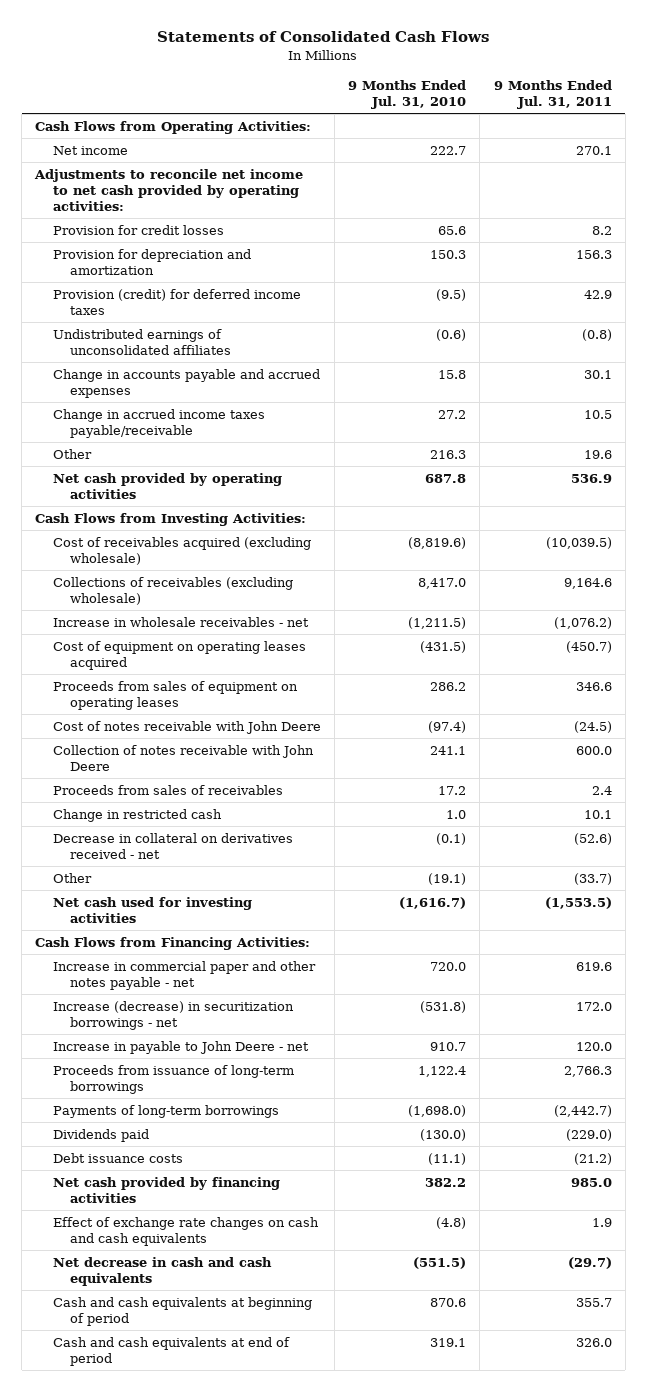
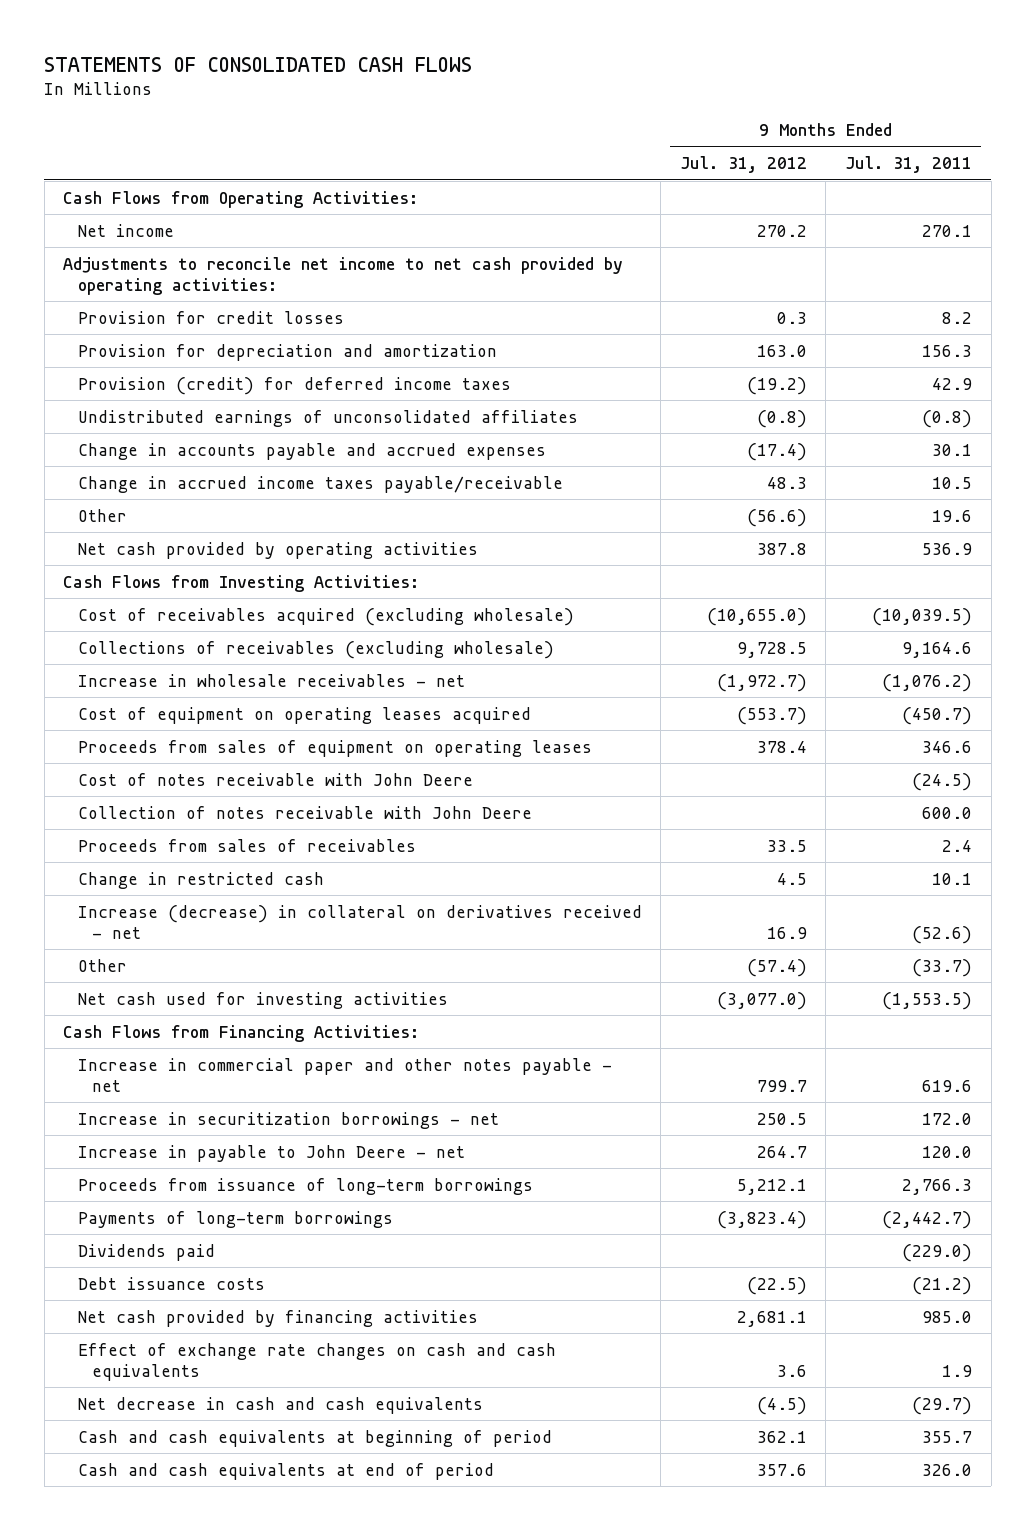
- Statements of Consolidated Cash Flows
+ STATEMENTS OF CONSOLIDATED CASH FLOWS
- | 9 Months Ended Jul. 31, 2010 | 9 Months Ended Jul. 31, 2011
+ | 9 Months Ended Jul. 31, 2012 | 9 Months Ended Jul. 31, 2011
- Decrease in collateral on derivatives received - net | (0.1) | (52.6)
+ Increase (decrease) in collateral on derivatives received - net | 16.9 | (52.6)
- Increase (decrease) in securitization borrowings - net | (531.8) | 172.0
+ Increase in securitization borrowings - net | 250.5 | 172.0

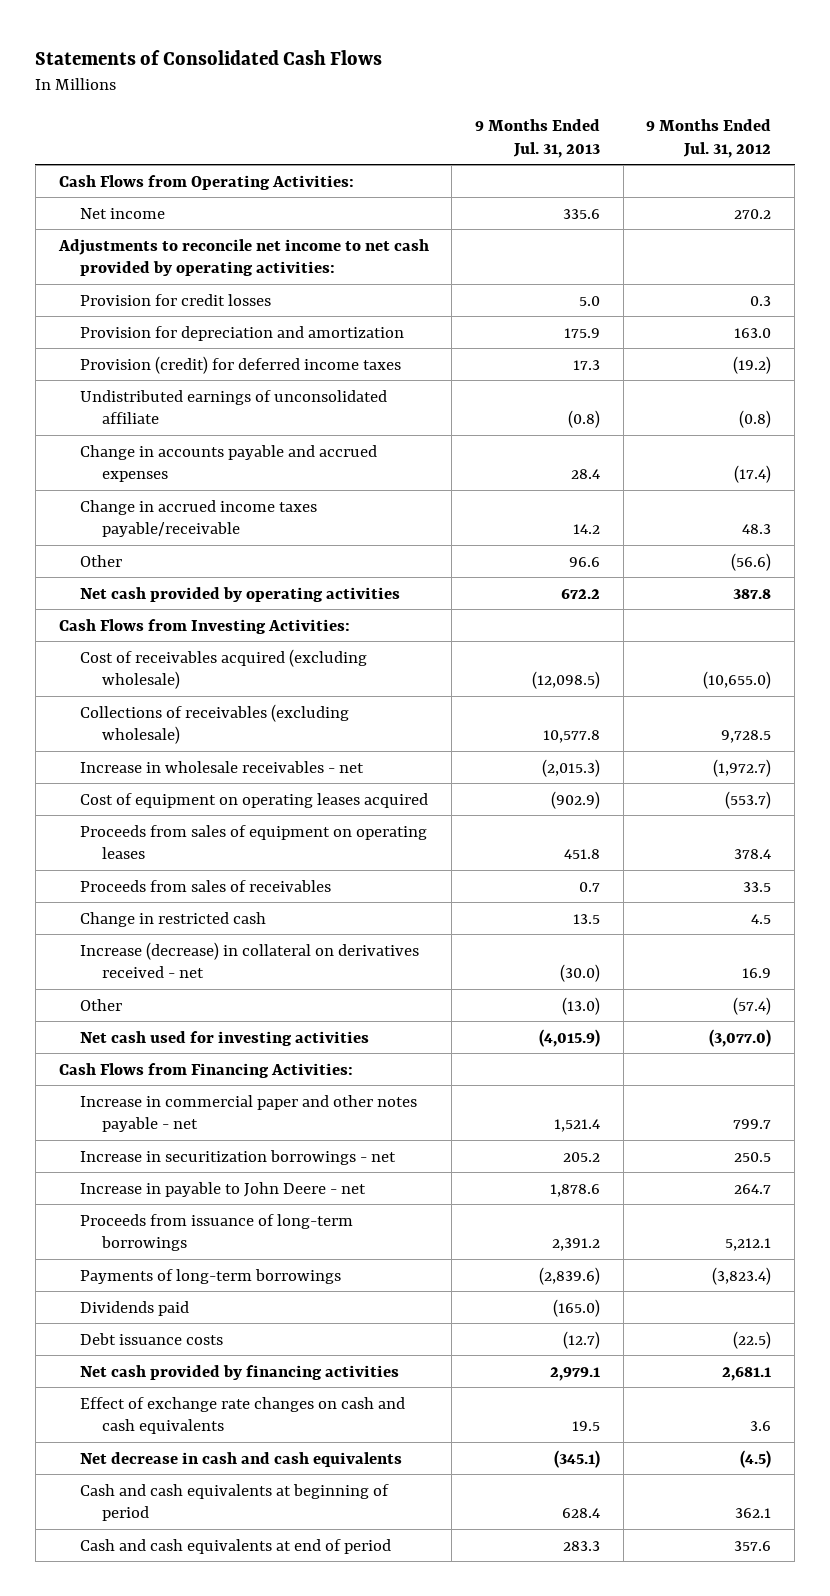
- STATEMENTS OF CONSOLIDATED CASH FLOWS
+ Statements of Consolidated Cash Flows
- | 9 Months Ended Jul. 31, 2012 | 9 Months Ended Jul. 31, 2011
+ | 9 Months Ended Jul. 31, 2013 | 9 Months Ended Jul. 31, 2012
- Undistributed earnings of unconsolidated affiliates | (0.8) | (0.8)
+ Undistributed earnings of unconsolidated affiliate | (0.8) | (0.8)
- Cost of notes receivable with John Deere | | (24.5)
- Collection of notes receivable with John Deere | | 600.0

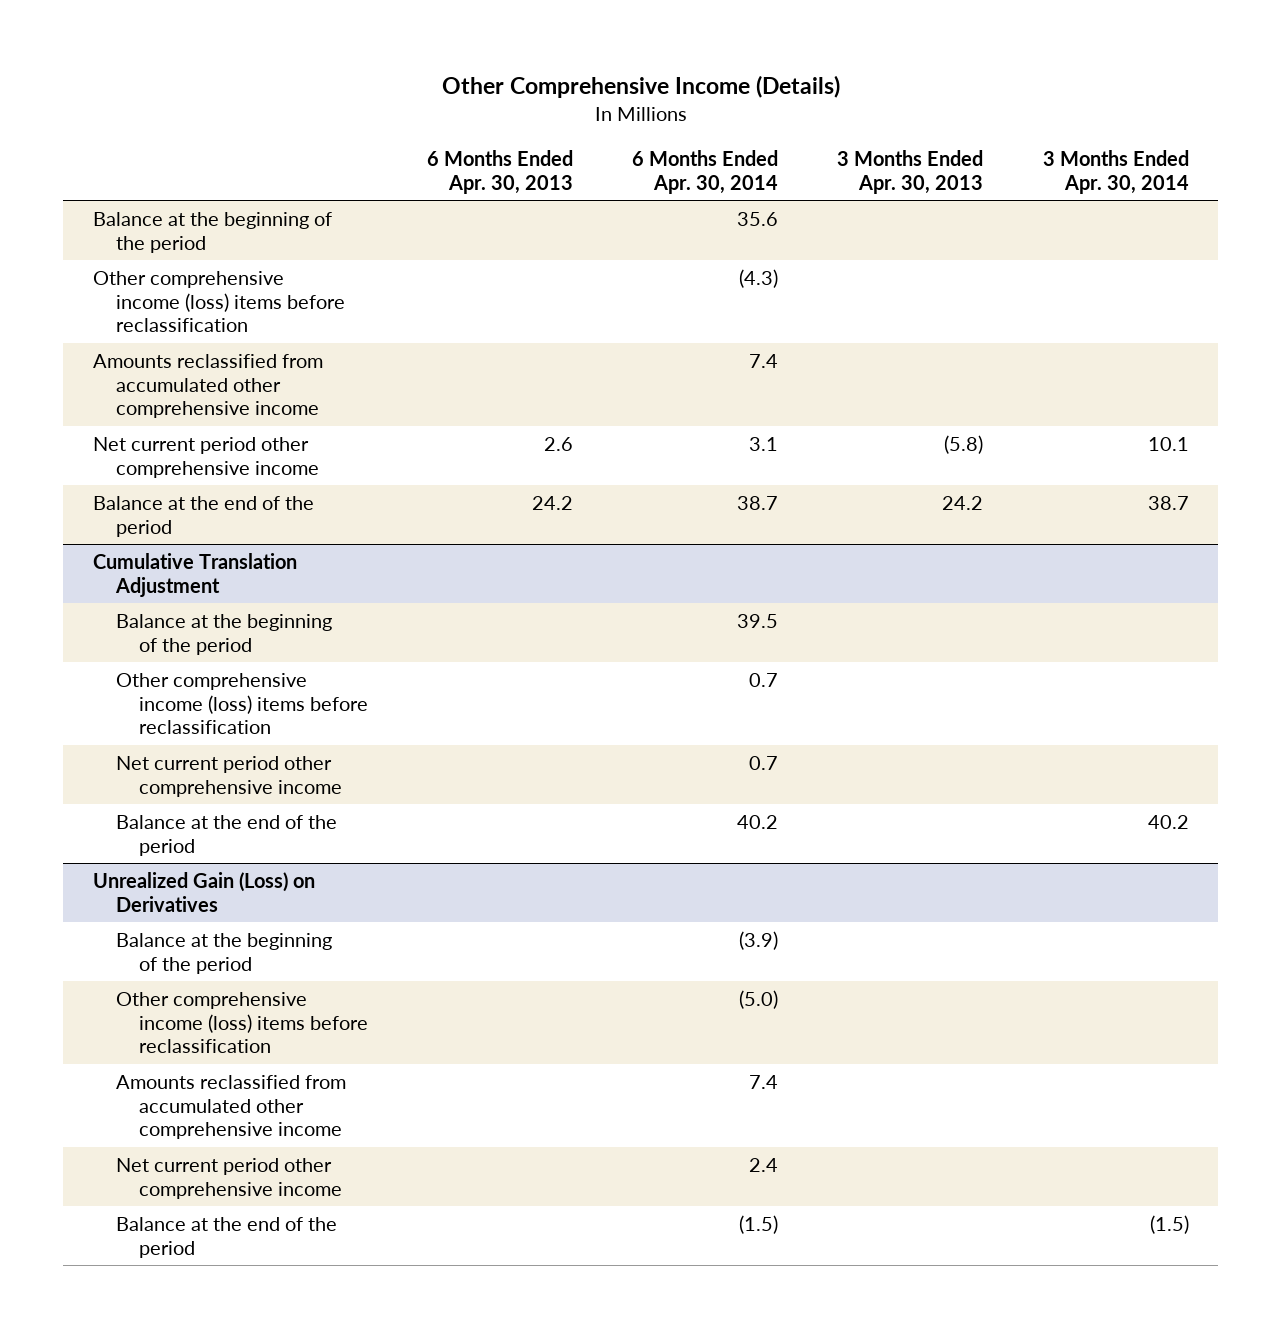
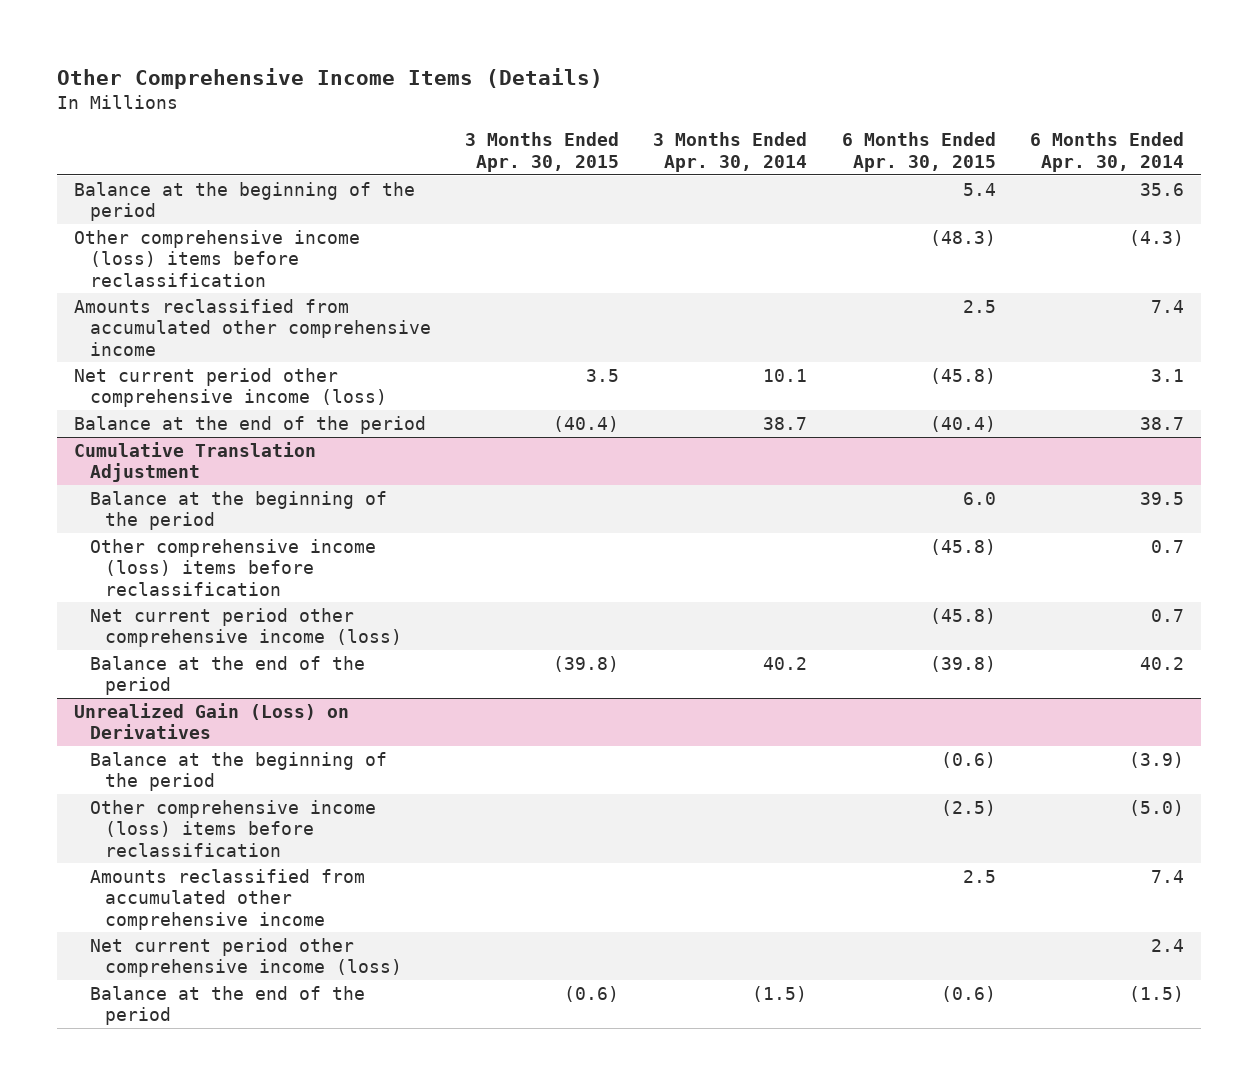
- Other Comprehensive Income (Details)
+ Other Comprehensive Income Items (Details)
- | 6 Months Ended Apr. 30, 2013 | 6 Months Ended Apr. 30, 2014 | 3 Months Ended Apr. 30, 2013 | 3 Months Ended Apr. 30, 2014
+ | 3 Months Ended Apr. 30, 2015 | 3 Months Ended Apr. 30, 2014 | 6 Months Ended Apr. 30, 2015 | 6 Months Ended Apr. 30, 2014
- Net current period other comprehensive income | 2.6 | 3.1 | (5.8) | 10.1
+ Net current period other comprehensive income (loss) | 3.5 | 10.1 | (45.8) | 3.1
@ Cumulative Translation Adjustment
- Net current period other comprehensive income | | 0.7 | |
+ Net current period other comprehensive income (loss) | | | (45.8) | 0.7
@ Unrealized Gain (Loss) on Derivatives
- Net current period other comprehensive income | | 2.4 | |
+ Net current period other comprehensive income (loss) | | | | 2.4

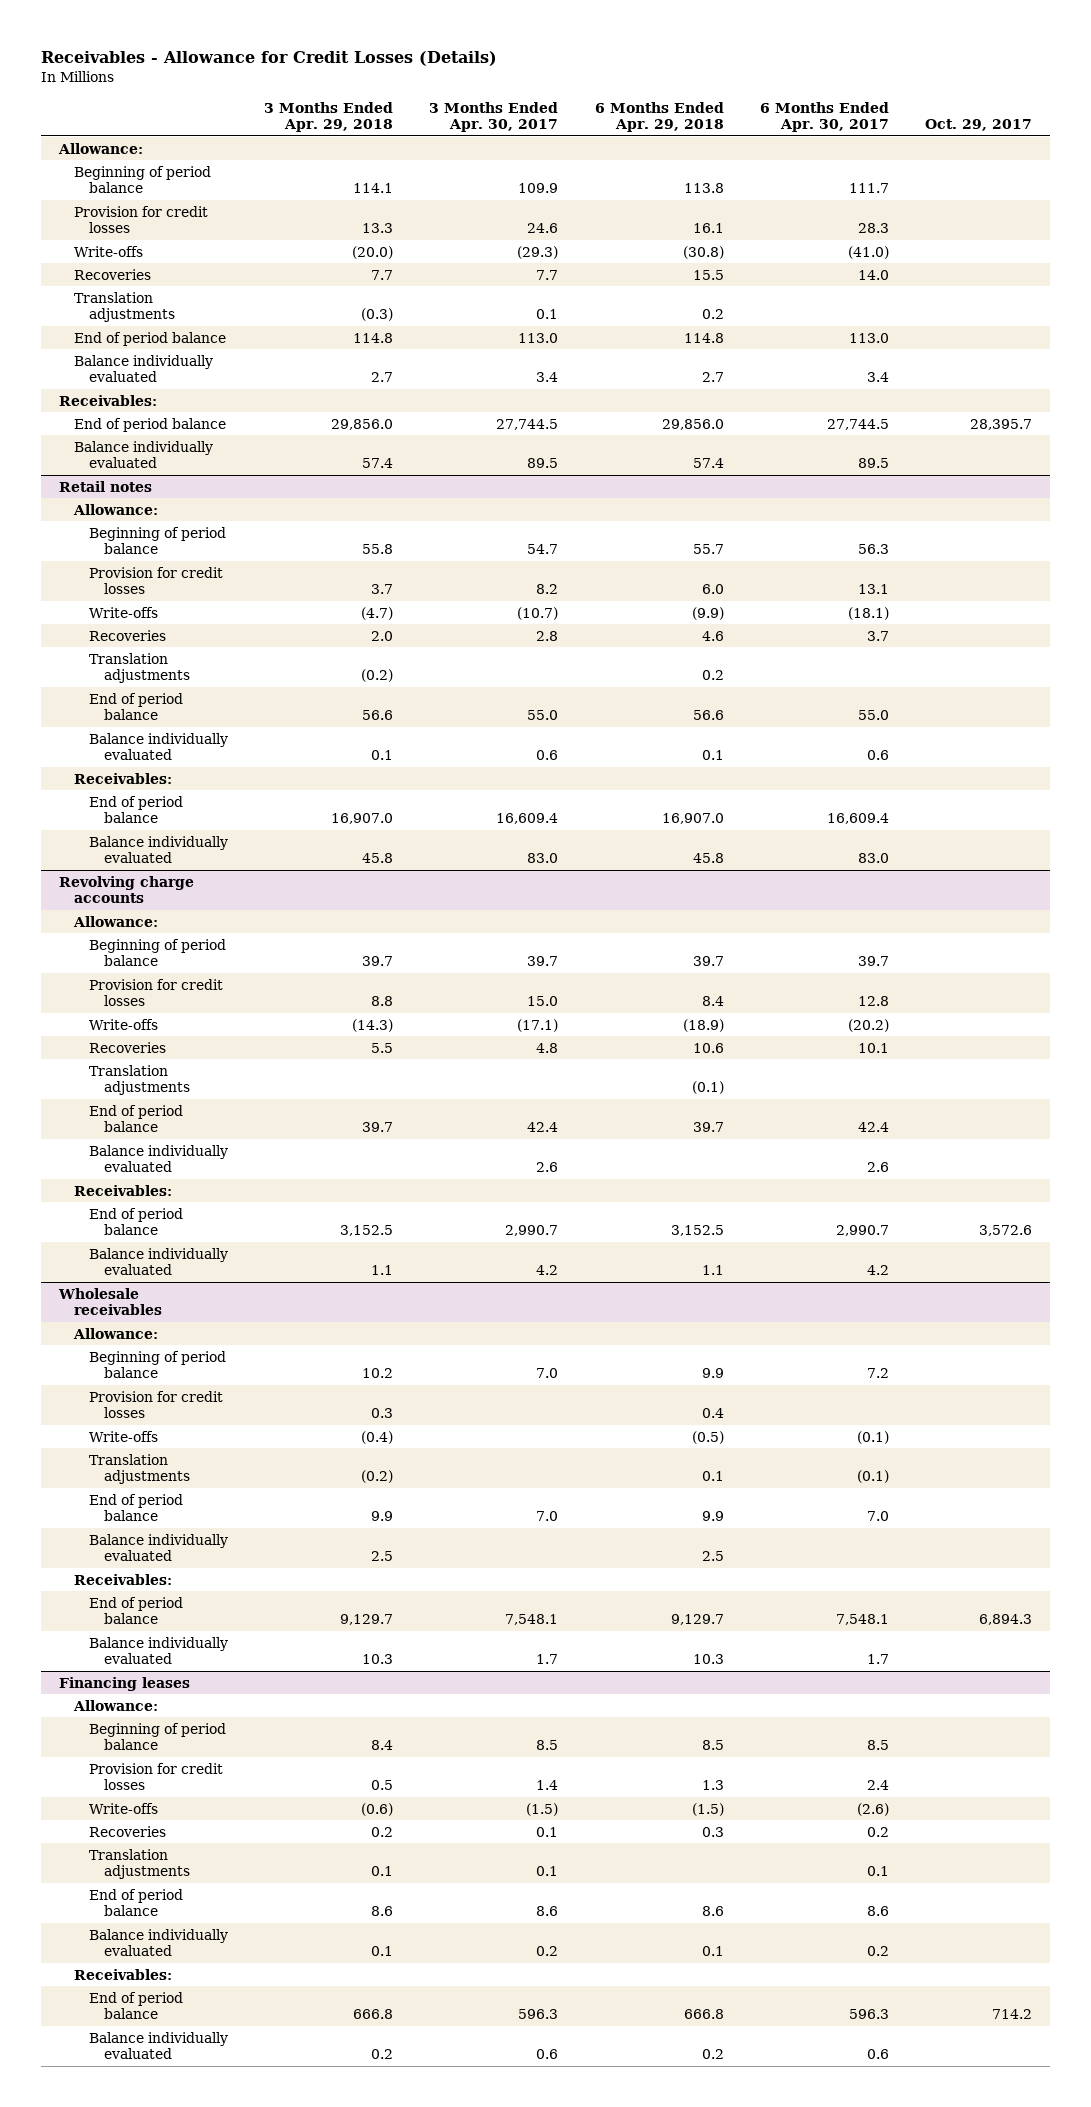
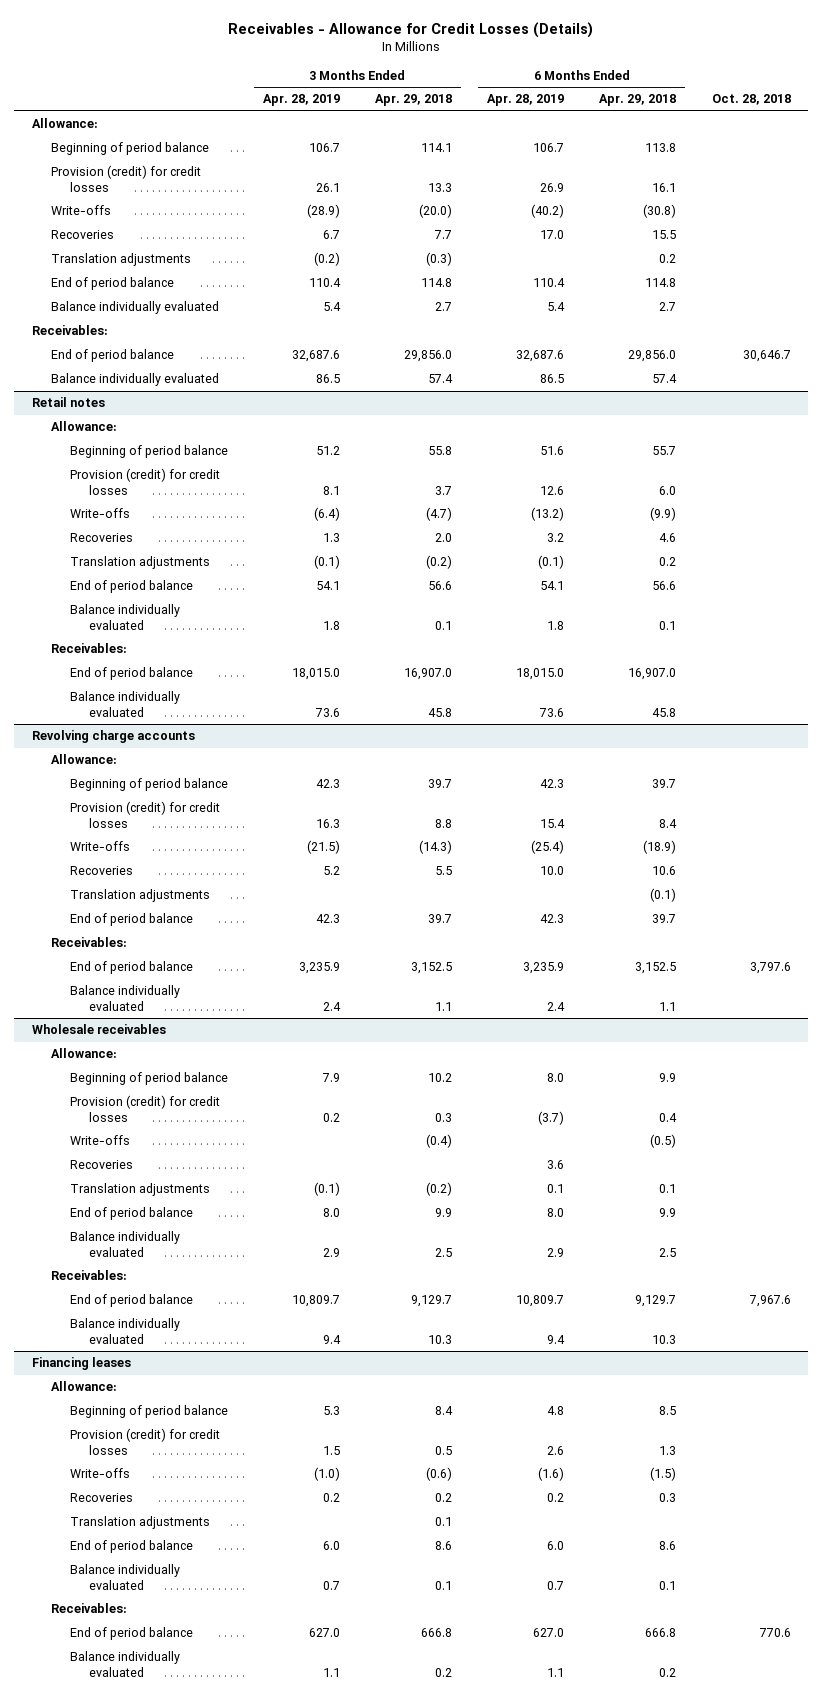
- | 3 Months Ended Apr. 29, 2018 | 3 Months Ended Apr. 30, 2017 | 6 Months Ended Apr. 29, 2018 | 6 Months Ended Apr. 30, 2017 | Oct. 29, 2017
+ | 3 Months Ended Apr. 28, 2019 | 3 Months Ended Apr. 29, 2018 | 6 Months Ended Apr. 28, 2019 | 6 Months Ended Apr. 29, 2018 | Oct. 28, 2018
- Provision for credit losses | 13.3 | 24.6 | 16.1 | 28.3 |
+ Provision (credit) for credit losses | 26.1 | 13.3 | 26.9 | 16.1 |
@ Retail notes
- Provision for credit losses | 3.7 | 8.2 | 6.0 | 13.1 |
+ Provision (credit) for credit losses | 8.1 | 3.7 | 12.6 | 6.0 |
@ Revolving charge accounts
- Provision for credit losses | 8.8 | 15.0 | 8.4 | 12.8 |
+ Provision (credit) for credit losses | 16.3 | 8.8 | 15.4 | 8.4 |
- Balance individually evaluated | | 2.6 | | 2.6 |
@ Wholesale receivables
- Provision for credit losses | 0.3 | | 0.4 | |
+ Provision (credit) for credit losses | 0.2 | 0.3 | (3.7) | 0.4 |
+ Recoveries | | | 3.6 | |
@ Financing leases
- Provision for credit losses | 0.5 | 1.4 | 1.3 | 2.4 |
+ Provision (credit) for credit losses | 1.5 | 0.5 | 2.6 | 1.3 |

